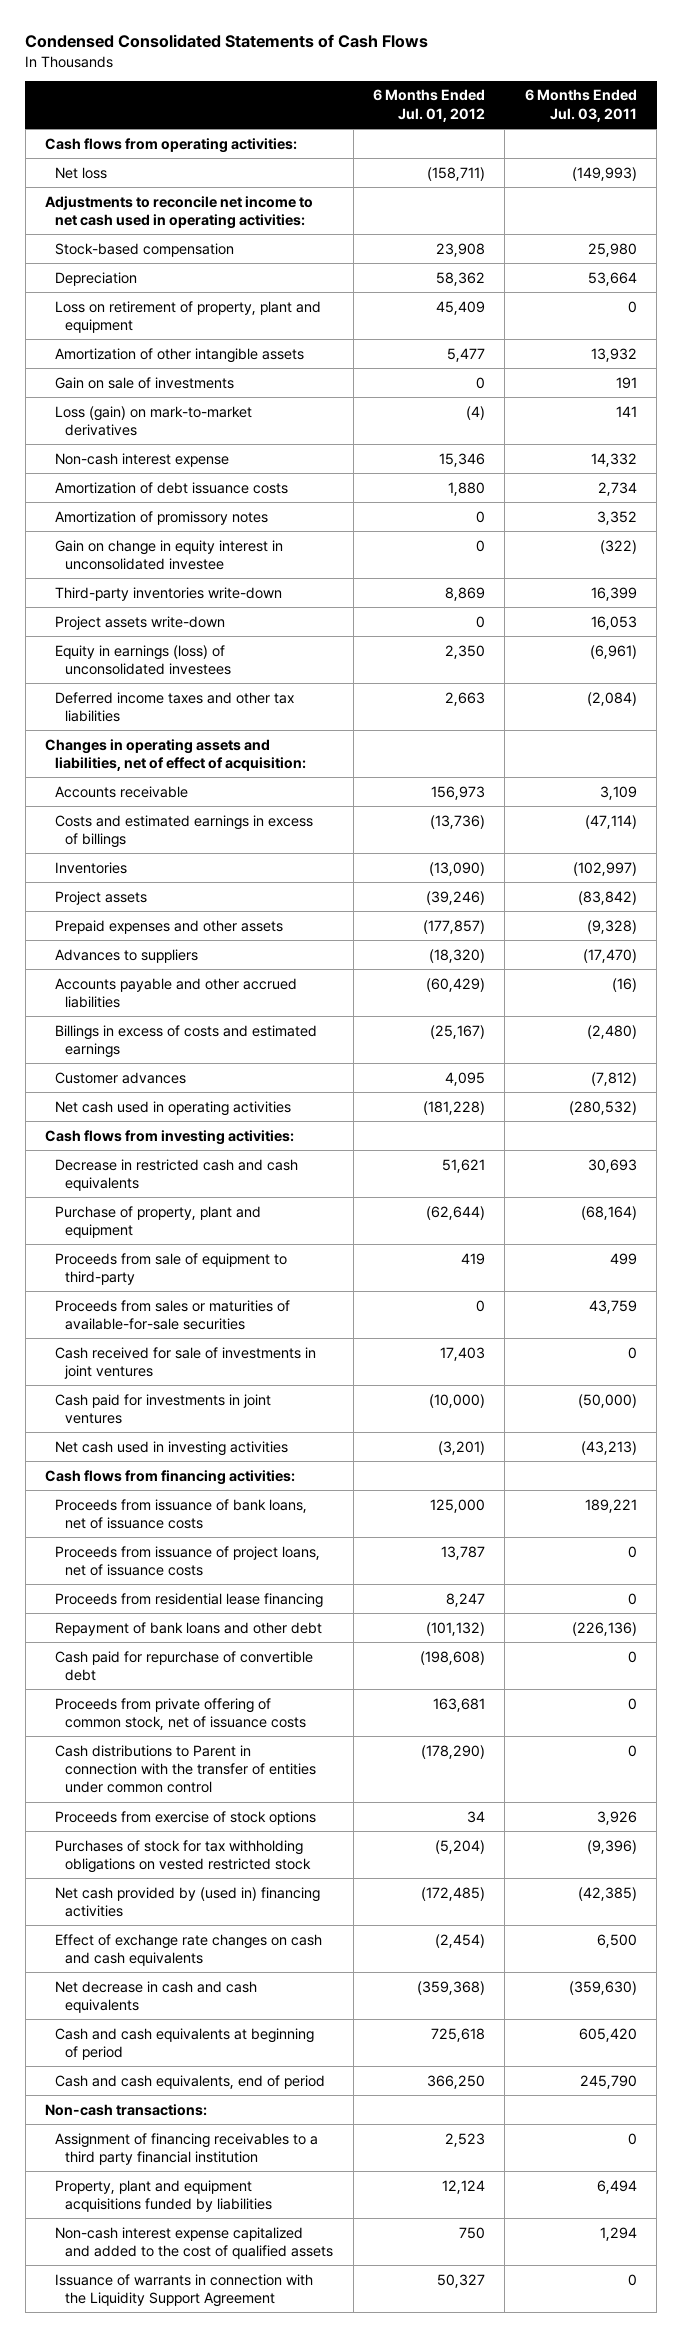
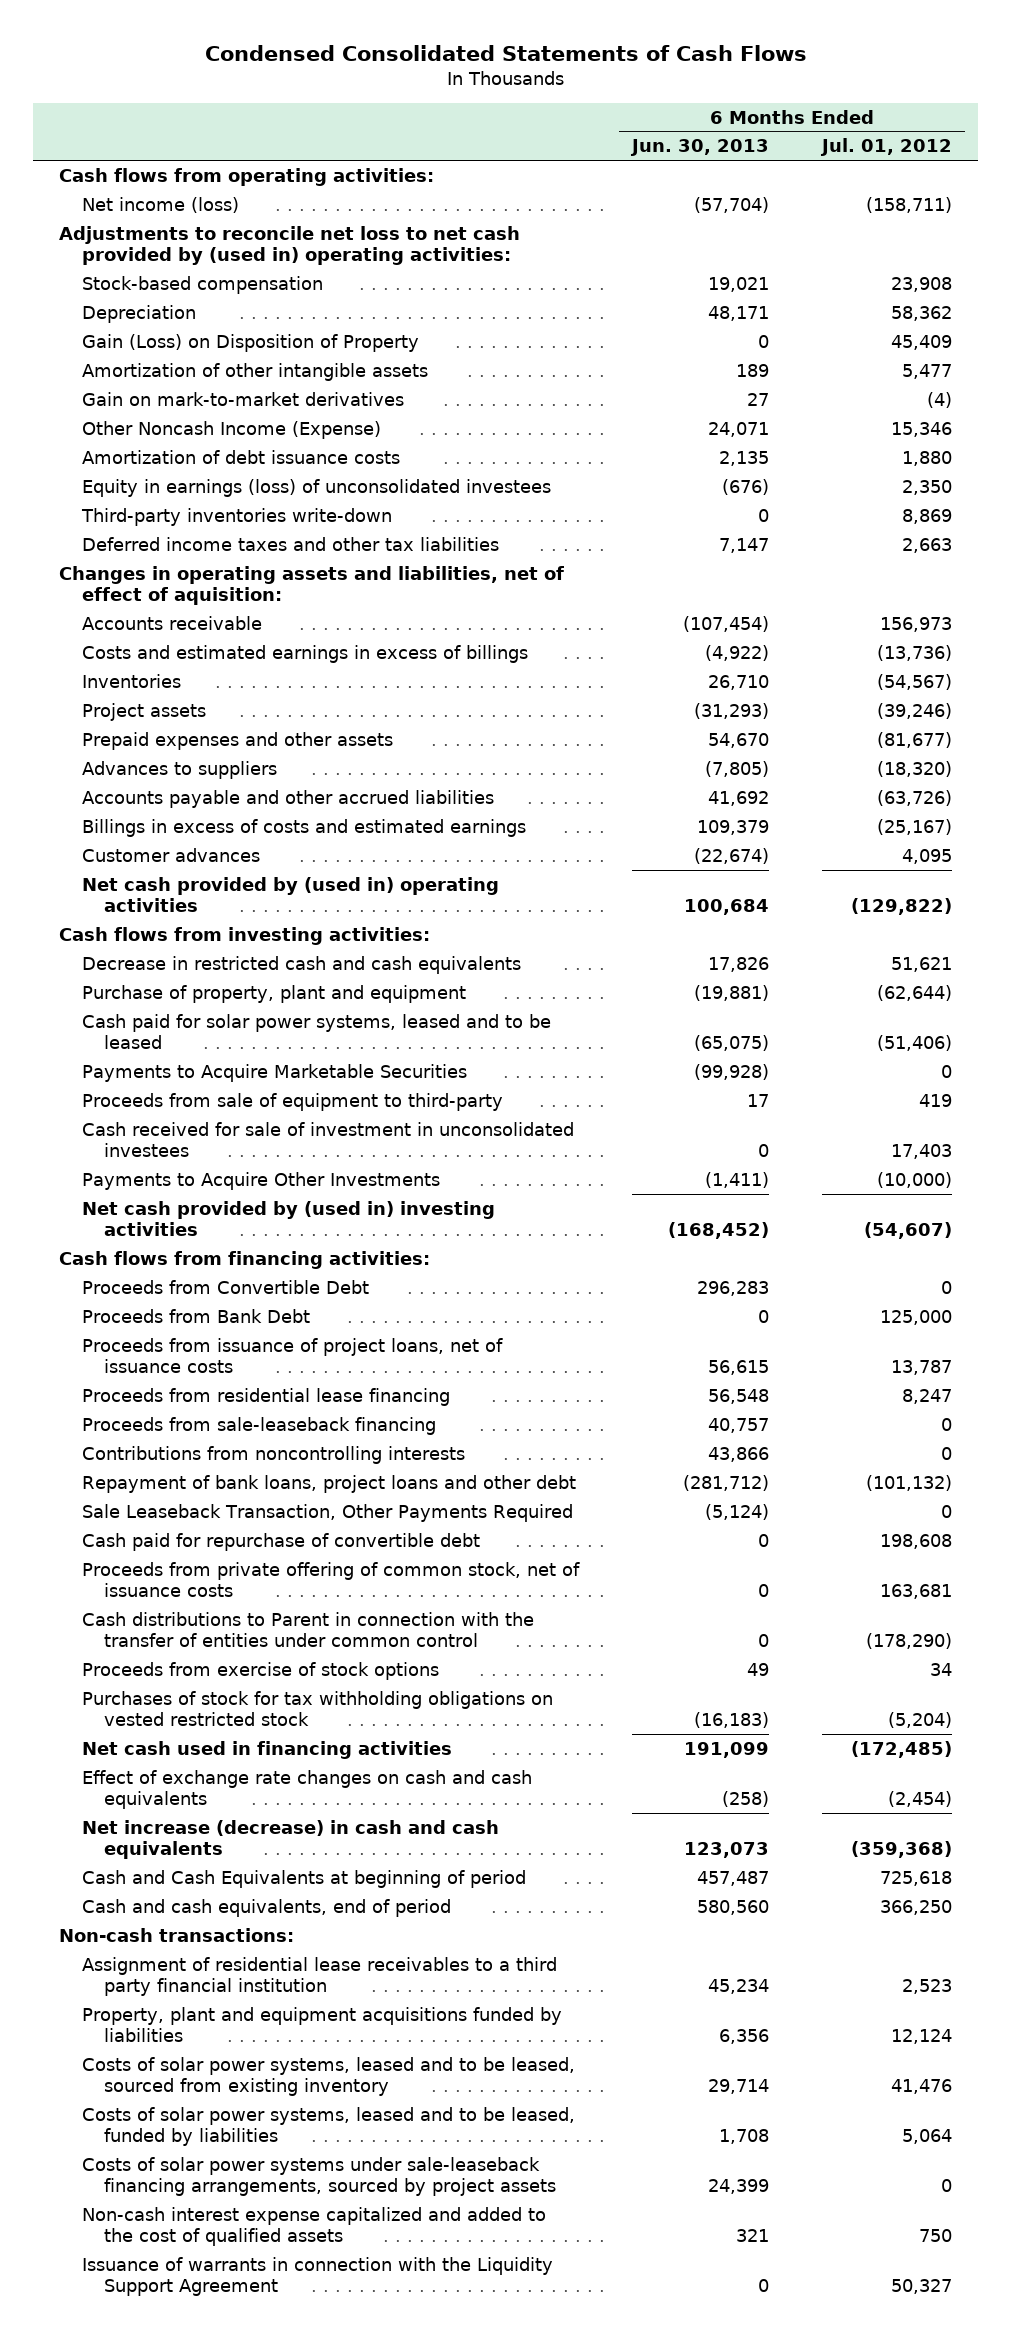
- | 6 Months Ended Jul. 01, 2012 | 6 Months Ended Jul. 03, 2011
+ | 6 Months Ended Jun. 30, 2013 | 6 Months Ended Jul. 01, 2012
- Net loss | (158,711) | (149,993)
- Adjustments to reconcile net income to net cash used in operating activities:
+ Net income (loss) | (57,704) | (158,711)
+ Adjustments to reconcile net loss to net cash provided by (used in) operating activities:
- Loss on retirement of property, plant and equipment | 45,409 | 0
+ Gain (Loss) on Disposition of Property | 0 | 45,409
- Gain on sale of investments | 0 | 191
- Loss (gain) on mark-to-market derivatives | (4) | 141
- Non-cash interest expense | 15,346 | 14,332
+ Gain on mark-to-market derivatives | 27 | (4)
+ Other Noncash Income (Expense) | 24,071 | 15,346
- Amortization of promissory notes | 0 | 3,352
- Gain on change in equity interest in unconsolidated investee | 0 | (322)
- Project assets write-down | 0 | 16,053
moved down: Third-party inventories write-down | 0 | 8,869
- Changes in operating assets and liabilities, net of effect of acquisition:
+ Changes in operating assets and liabilities, net of effect of aquisition:
- Inventories | (13,090) | (102,997)
+ Inventories | 26,710 | (54,567)
- Prepaid expenses and other assets | (177,857) | (9,328)
+ Prepaid expenses and other assets | 54,670 | (81,677)
- Accounts payable and other accrued liabilities | (60,429) | (16)
+ Accounts payable and other accrued liabilities | 41,692 | (63,726)
- Net cash used in operating activities | (181,228) | (280,532)
+ Net cash provided by (used in) operating activities | 100,684 | (129,822)
+ Cash paid for solar power systems, leased and to be leased | (65,075) | (51,406)
+ Payments to Acquire Marketable Securities | (99,928) | 0
- Proceeds from sales or maturities of available-for-sale securities | 0 | 43,759
- Cash received for sale of investments in joint ventures | 17,403 | 0
- Cash paid for investments in joint ventures | (10,000) | (50,000)
- Net cash used in investing activities | (3,201) | (43,213)
+ Cash received for sale of investment in unconsolidated investees | 0 | 17,403
+ Payments to Acquire Other Investments | (1,411) | (10,000)
+ Net cash provided by (used in) investing activities | (168,452) | (54,607)
- Proceeds from issuance of bank loans, net of issuance costs | 125,000 | 189,221
+ Proceeds from Convertible Debt | 296,283 | 0
+ Proceeds from Bank Debt | 0 | 125,000
- Repayment of bank loans and other debt | (101,132) | (226,136)
- Cash paid for repurchase of convertible debt | (198,608) | 0
+ Proceeds from sale-leaseback financing | 40,757 | 0
+ Contributions from noncontrolling interests | 43,866 | 0
+ Repayment of bank loans, project loans and other debt | (281,712) | (101,132)
+ Sale Leaseback Transaction, Other Payments Required | (5,124) | 0
+ Cash paid for repurchase of convertible debt | 0 | 198,608
- Net cash provided by (used in) financing activities | (172,485) | (42,385)
+ Net cash used in financing activities | 191,099 | (172,485)
- Net decrease in cash and cash equivalents | (359,368) | (359,630)
- Cash and cash equivalents at beginning of period | 725,618 | 605,420
+ Net increase (decrease) in cash and cash equivalents | 123,073 | (359,368)
+ Cash and Cash Equivalents at beginning of period | 457,487 | 725,618
- Assignment of financing receivables to a third party financial institution | 2,523 | 0
+ Assignment of residential lease receivables to a third party financial institution | 45,234 | 2,523
+ Costs of solar power systems, leased and to be leased, sourced from existing inventory | 29,714 | 41,476
+ Costs of solar power systems, leased and to be leased, funded by liabilities | 1,708 | 5,064
+ Costs of solar power systems under sale-leaseback financing arrangements, sourced by project assets | 24,399 | 0

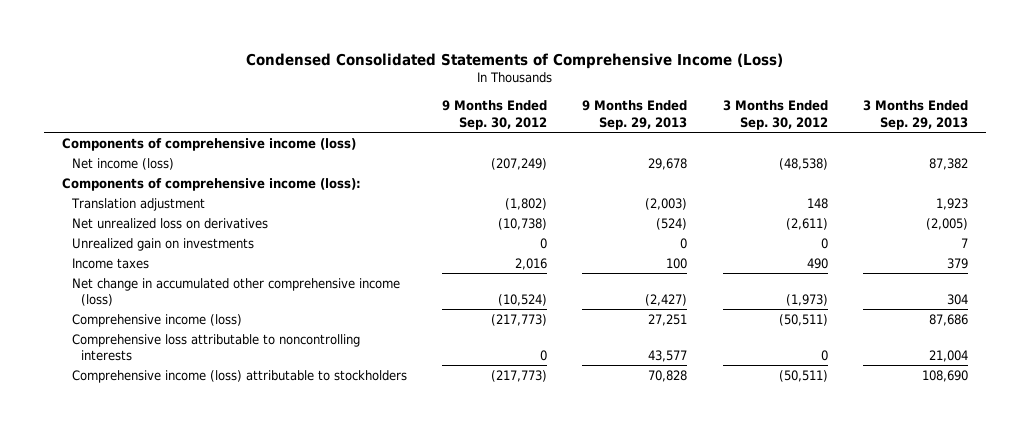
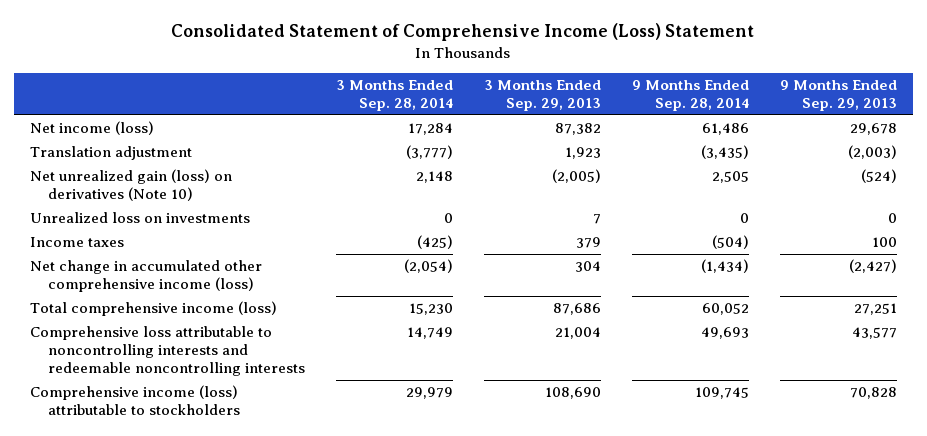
- Condensed Consolidated Statements of Comprehensive Income (Loss)
+ Consolidated Statement of Comprehensive Income (Loss) Statement
- | 9 Months Ended Sep. 30, 2012 | 9 Months Ended Sep. 29, 2013 | 3 Months Ended Sep. 30, 2012 | 3 Months Ended Sep. 29, 2013
+ | 3 Months Ended Sep. 28, 2014 | 3 Months Ended Sep. 29, 2013 | 9 Months Ended Sep. 28, 2014 | 9 Months Ended Sep. 29, 2013
- Components of comprehensive income (loss)
- Components of comprehensive income (loss):
- Net unrealized loss on derivatives | (10,738) | (524) | (2,611) | (2,005)
- Unrealized gain on investments | 0 | 0 | 0 | 7
+ Net unrealized gain (loss) on derivatives (Note 10) | 2,148 | (2,005) | 2,505 | (524)
+ Unrealized loss on investments | 0 | 7 | 0 | 0
- Comprehensive income (loss) | (217,773) | 27,251 | (50,511) | 87,686
- Comprehensive loss attributable to noncontrolling interests | 0 | 43,577 | 0 | 21,004
+ Total comprehensive income (loss) | 15,230 | 87,686 | 60,052 | 27,251
+ Comprehensive loss attributable to noncontrolling interests and redeemable noncontrolling interests | 14,749 | 21,004 | 49,693 | 43,577

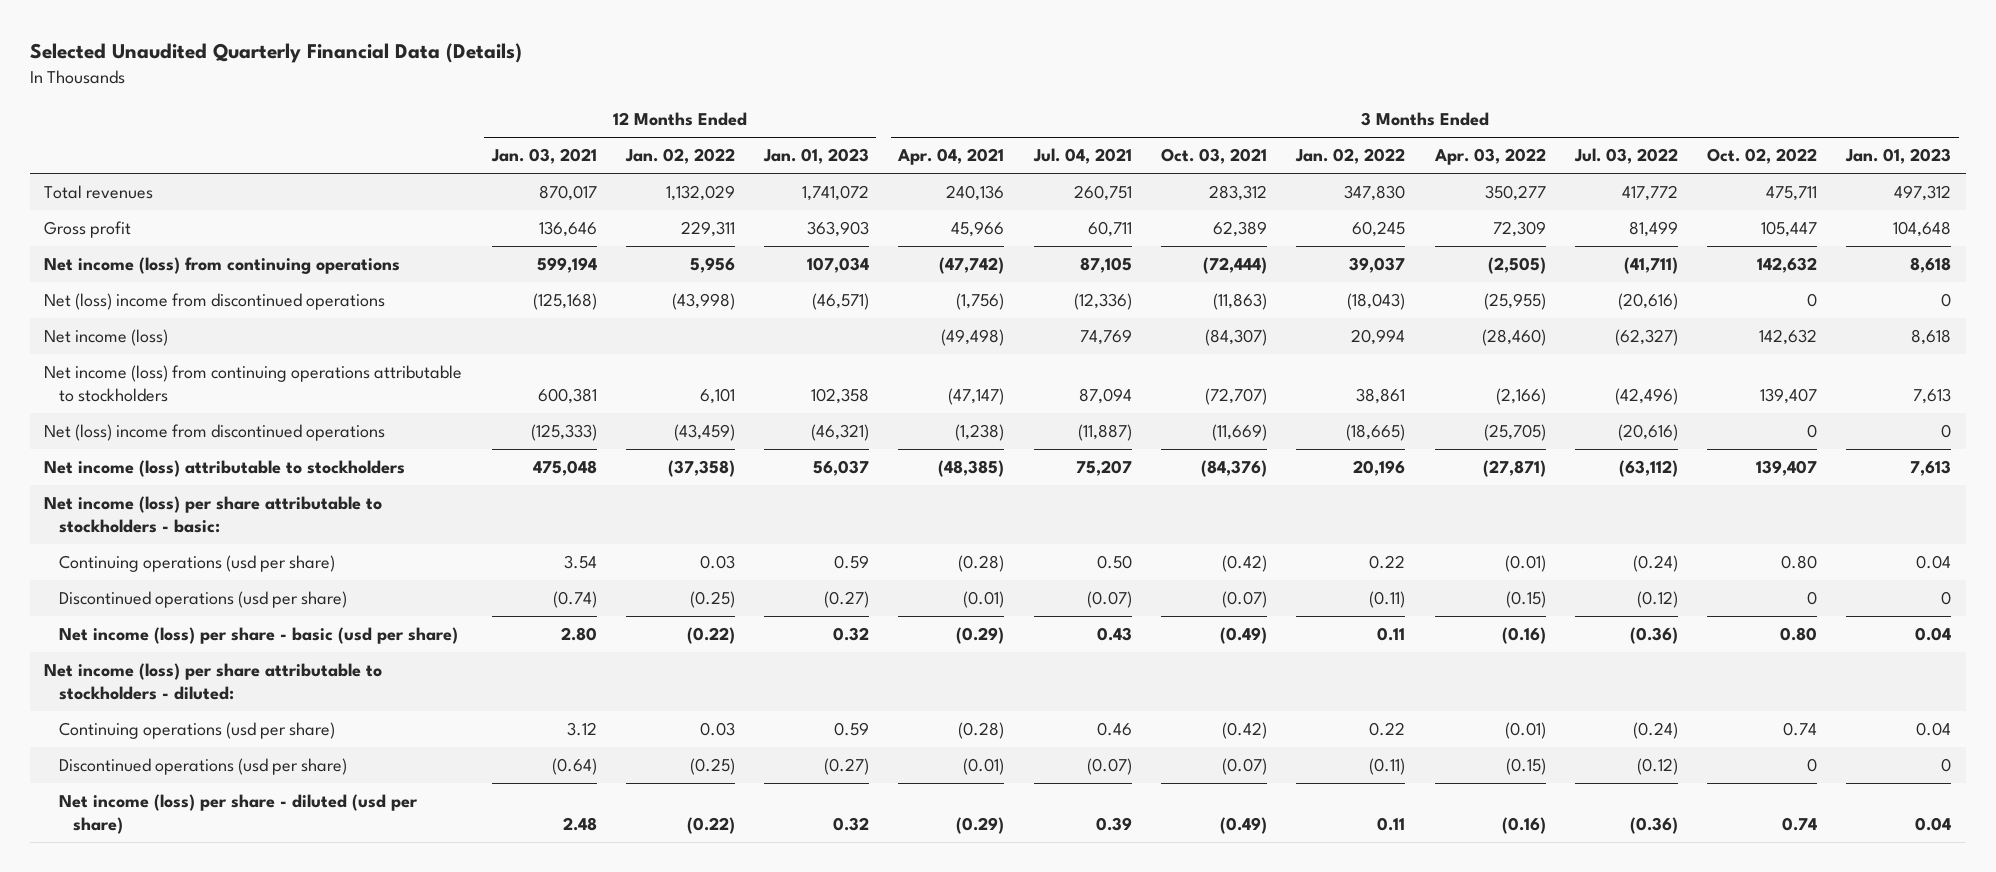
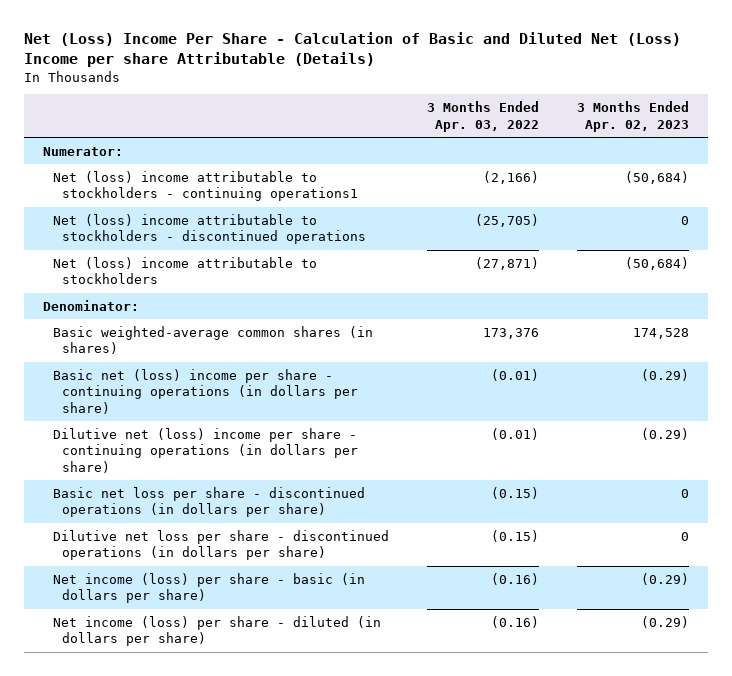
- Selected Unaudited Quarterly Financial Data (Details)
+ Net (Loss) Income Per Share - Calculation of Basic and Diluted Net (Loss) Income per share Attributable (Details)
- | 12 Months Ended Jan. 03, 2021 | 12 Months Ended Jan. 02, 2022 | 12 Months Ended Jan. 01, 2023 | 3 Months Ended Apr. 04, 2021 | 3 Months Ended Jul. 04, 2021 | 3 Months Ended Oct. 03, 2021 | 3 Months Ended Jan. 02, 2022 | 3 Months Ended Apr. 03, 2022 | 3 Months Ended Jul. 03, 2022 | 3 Months Ended Oct. 02, 2022 | 3 Months Ended Jan. 01, 2023
+ | 3 Months Ended Apr. 03, 2022 | 3 Months Ended Apr. 02, 2023
- Total revenues | 870,017 | 1,132,029 | 1,741,072 | 240,136 | 260,751 | 283,312 | 347,830 | 350,277 | 417,772 | 475,711 | 497,312
- Gross profit | 136,646 | 229,311 | 363,903 | 45,966 | 60,711 | 62,389 | 60,245 | 72,309 | 81,499 | 105,447 | 104,648
- Net income (loss) from continuing operations | 599,194 | 5,956 | 107,034 | (47,742) | 87,105 | (72,444) | 39,037 | (2,505) | (41,711) | 142,632 | 8,618
- Net (loss) income from discontinued operations | (125,168) | (43,998) | (46,571) | (1,756) | (12,336) | (11,863) | (18,043) | (25,955) | (20,616) | 0 | 0
- Net income (loss) | | | | (49,498) | 74,769 | (84,307) | 20,994 | (28,460) | (62,327) | 142,632 | 8,618
- Net income (loss) from continuing operations attributable to stockholders | 600,381 | 6,101 | 102,358 | (47,147) | 87,094 | (72,707) | 38,861 | (2,166) | (42,496) | 139,407 | 7,613
- Net (loss) income from discontinued operations | (125,333) | (43,459) | (46,321) | (1,238) | (11,887) | (11,669) | (18,665) | (25,705) | (20,616) | 0 | 0
- Net income (loss) attributable to stockholders | 475,048 | (37,358) | 56,037 | (48,385) | 75,207 | (84,376) | 20,196 | (27,871) | (63,112) | 139,407 | 7,613
- Net income (loss) per share attributable to stockholders - basic:
- Continuing operations (usd per share) | 3.54 | 0.03 | 0.59 | (0.28) | 0.50 | (0.42) | 0.22 | (0.01) | (0.24) | 0.80 | 0.04
- Discontinued operations (usd per share) | (0.74) | (0.25) | (0.27) | (0.01) | (0.07) | (0.07) | (0.11) | (0.15) | (0.12) | 0 | 0
- Net income (loss) per share - basic (usd per share) | 2.80 | (0.22) | 0.32 | (0.29) | 0.43 | (0.49) | 0.11 | (0.16) | (0.36) | 0.80 | 0.04
- Net income (loss) per share attributable to stockholders - diluted:
- Continuing operations (usd per share) | 3.12 | 0.03 | 0.59 | (0.28) | 0.46 | (0.42) | 0.22 | (0.01) | (0.24) | 0.74 | 0.04
- Discontinued operations (usd per share) | (0.64) | (0.25) | (0.27) | (0.01) | (0.07) | (0.07) | (0.11) | (0.15) | (0.12) | 0 | 0
- Net income (loss) per share - diluted (usd per share) | 2.48 | (0.22) | 0.32 | (0.29) | 0.39 | (0.49) | 0.11 | (0.16) | (0.36) | 0.74 | 0.04
+ Numerator:
+ Net (loss) income attributable to stockholders - continuing operations1 | (2,166) | (50,684)
+ Net (loss) income attributable to stockholders - discontinued operations | (25,705) | 0
+ Net (loss) income attributable to stockholders | (27,871) | (50,684)
+ Denominator:
+ Basic weighted-average common shares (in shares) | 173,376 | 174,528
+ Basic net (loss) income per share - continuing operations (in dollars per share) | (0.01) | (0.29)
+ Dilutive net (loss) income per share - continuing operations (in dollars per share) | (0.01) | (0.29)
+ Basic net loss per share - discontinued operations (in dollars per share) | (0.15) | 0
+ Dilutive net loss per share - discontinued operations (in dollars per share) | (0.15) | 0
+ Net income (loss) per share - basic (in dollars per share) | (0.16) | (0.29)
+ Net income (loss) per share - diluted (in dollars per share) | (0.16) | (0.29)

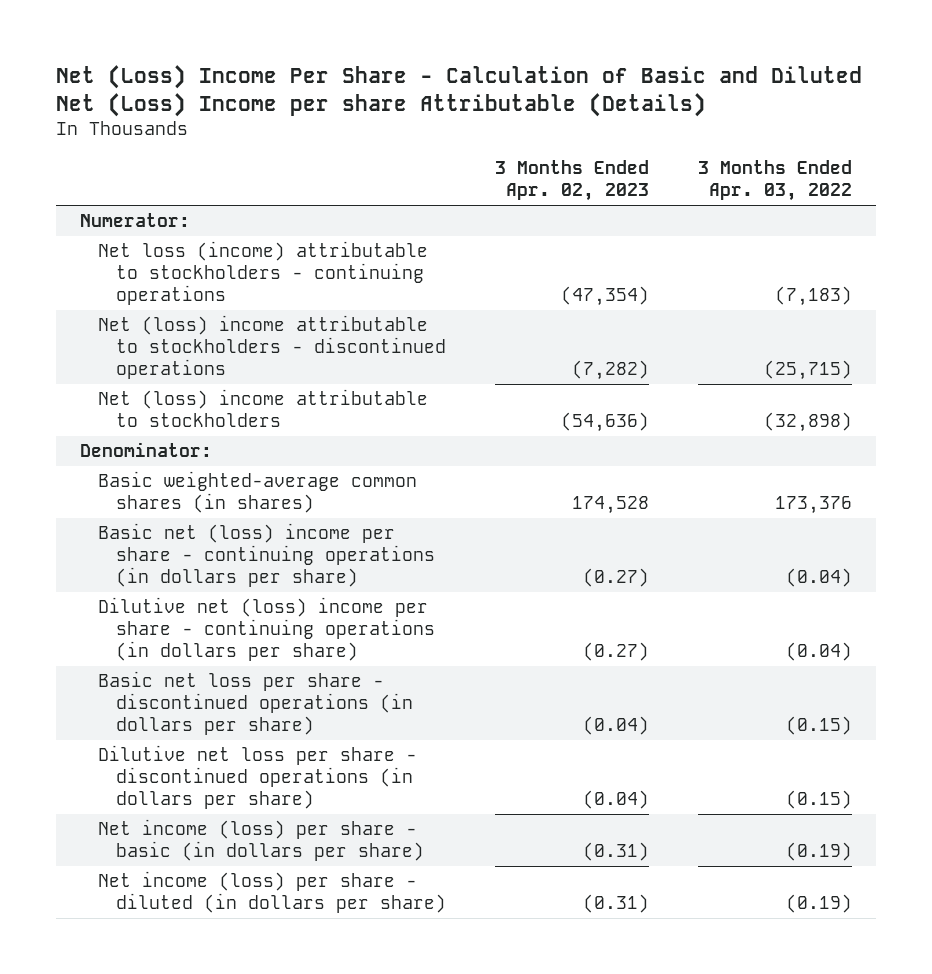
- | 3 Months Ended Apr. 03, 2022 | 3 Months Ended Apr. 02, 2023
+ | 3 Months Ended Apr. 02, 2023 | 3 Months Ended Apr. 03, 2022
- Net (loss) income attributable to stockholders - continuing operations1 | (2,166) | (50,684)
- Net (loss) income attributable to stockholders - discontinued operations | (25,705) | 0
- Net (loss) income attributable to stockholders | (27,871) | (50,684)
+ Net loss (income) attributable to stockholders - continuing operations | (47,354) | (7,183)
+ Net (loss) income attributable to stockholders - discontinued operations | (7,282) | (25,715)
+ Net (loss) income attributable to stockholders | (54,636) | (32,898)
- Basic net (loss) income per share - continuing operations (in dollars per share) | (0.01) | (0.29)
- Dilutive net (loss) income per share - continuing operations (in dollars per share) | (0.01) | (0.29)
- Basic net loss per share - discontinued operations (in dollars per share) | (0.15) | 0
- Dilutive net loss per share - discontinued operations (in dollars per share) | (0.15) | 0
- Net income (loss) per share - basic (in dollars per share) | (0.16) | (0.29)
- Net income (loss) per share - diluted (in dollars per share) | (0.16) | (0.29)
+ Basic net (loss) income per share - continuing operations (in dollars per share) | (0.27) | (0.04)
+ Dilutive net (loss) income per share - continuing operations (in dollars per share) | (0.27) | (0.04)
+ Basic net loss per share - discontinued operations (in dollars per share) | (0.04) | (0.15)
+ Dilutive net loss per share - discontinued operations (in dollars per share) | (0.04) | (0.15)
+ Net income (loss) per share - basic (in dollars per share) | (0.31) | (0.19)
+ Net income (loss) per share - diluted (in dollars per share) | (0.31) | (0.19)

